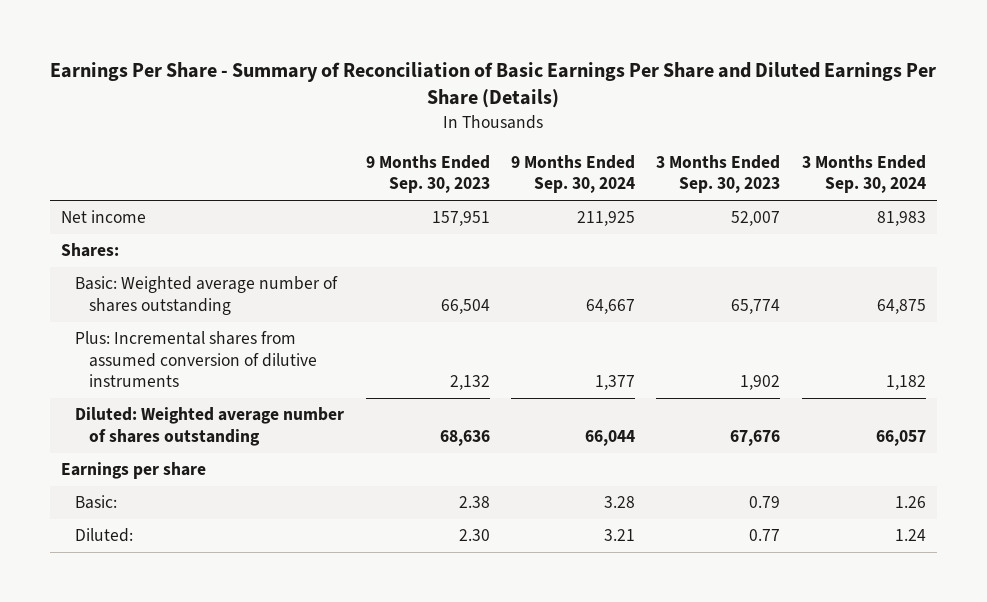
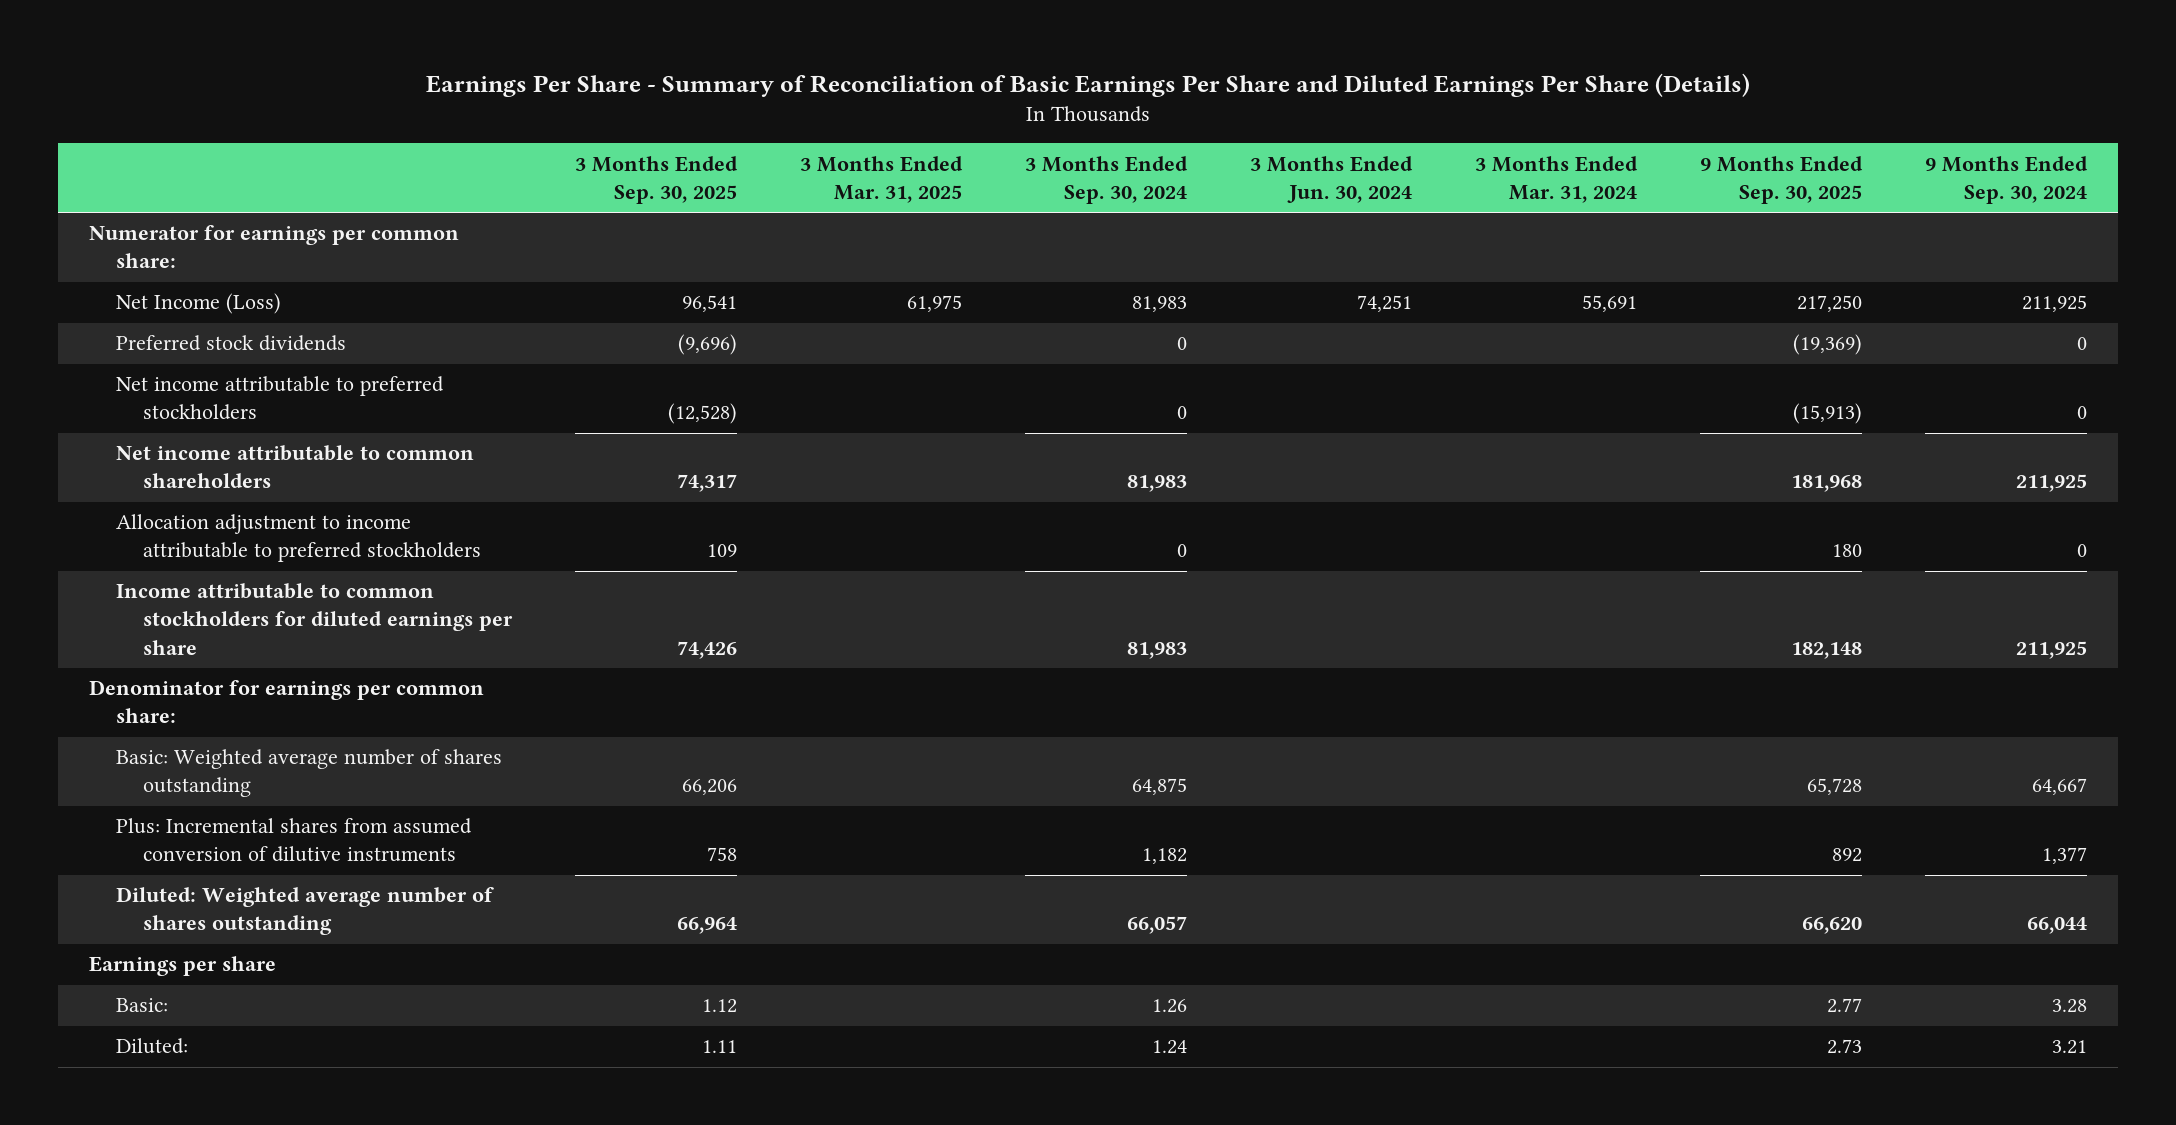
- | 9 Months Ended Sep. 30, 2023 | 9 Months Ended Sep. 30, 2024 | 3 Months Ended Sep. 30, 2023 | 3 Months Ended Sep. 30, 2024
+ | 3 Months Ended Sep. 30, 2025 | 3 Months Ended Mar. 31, 2025 | 3 Months Ended Sep. 30, 2024 | 3 Months Ended Jun. 30, 2024 | 3 Months Ended Mar. 31, 2024 | 9 Months Ended Sep. 30, 2025 | 9 Months Ended Sep. 30, 2024
- Net income | 157,951 | 211,925 | 52,007 | 81,983
- Shares:
+ Numerator for earnings per common share:
+ Net Income (Loss) | 96,541 | 61,975 | 81,983 | 74,251 | 55,691 | 217,250 | 211,925
+ Preferred stock dividends | (9,696) | | 0 | | | (19,369) | 0
+ Net income attributable to preferred stockholders | (12,528) | | 0 | | | (15,913) | 0
+ Net income attributable to common shareholders | 74,317 | | 81,983 | | | 181,968 | 211,925
+ Allocation adjustment to income attributable to preferred stockholders | 109 | | 0 | | | 180 | 0
+ Income attributable to common stockholders for diluted earnings per share | 74,426 | | 81,983 | | | 182,148 | 211,925
+ Denominator for earnings per common share:

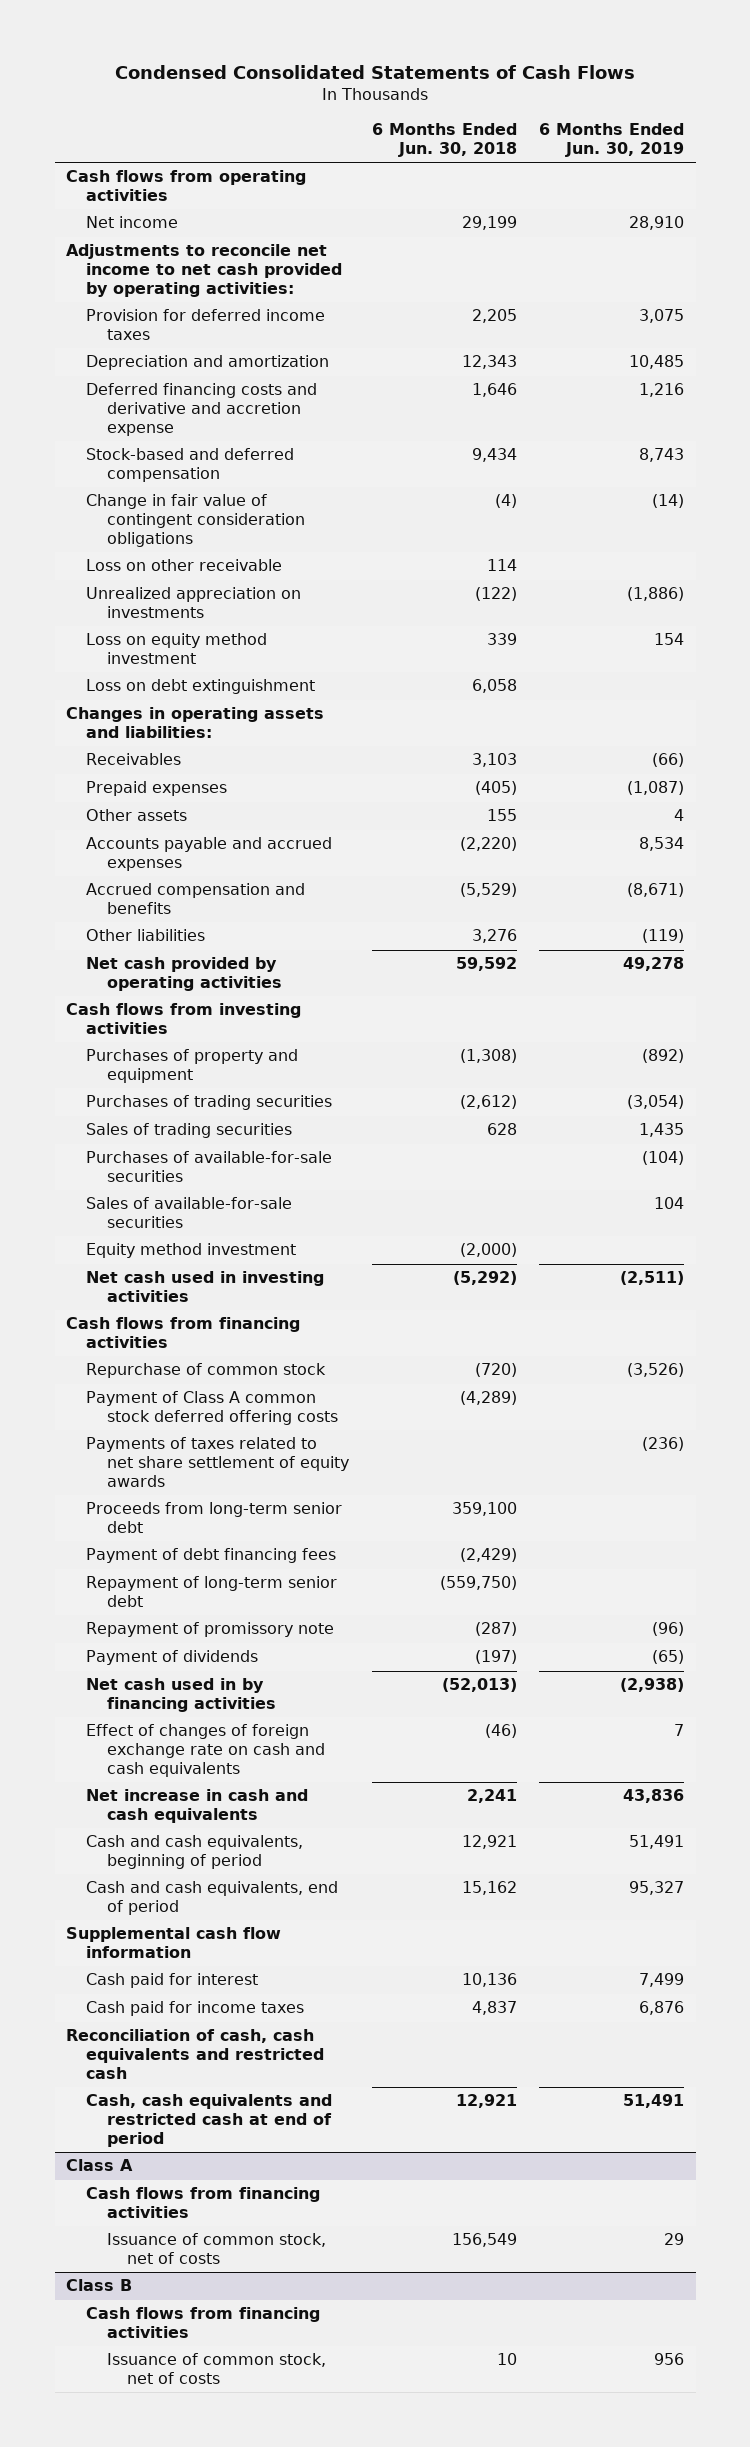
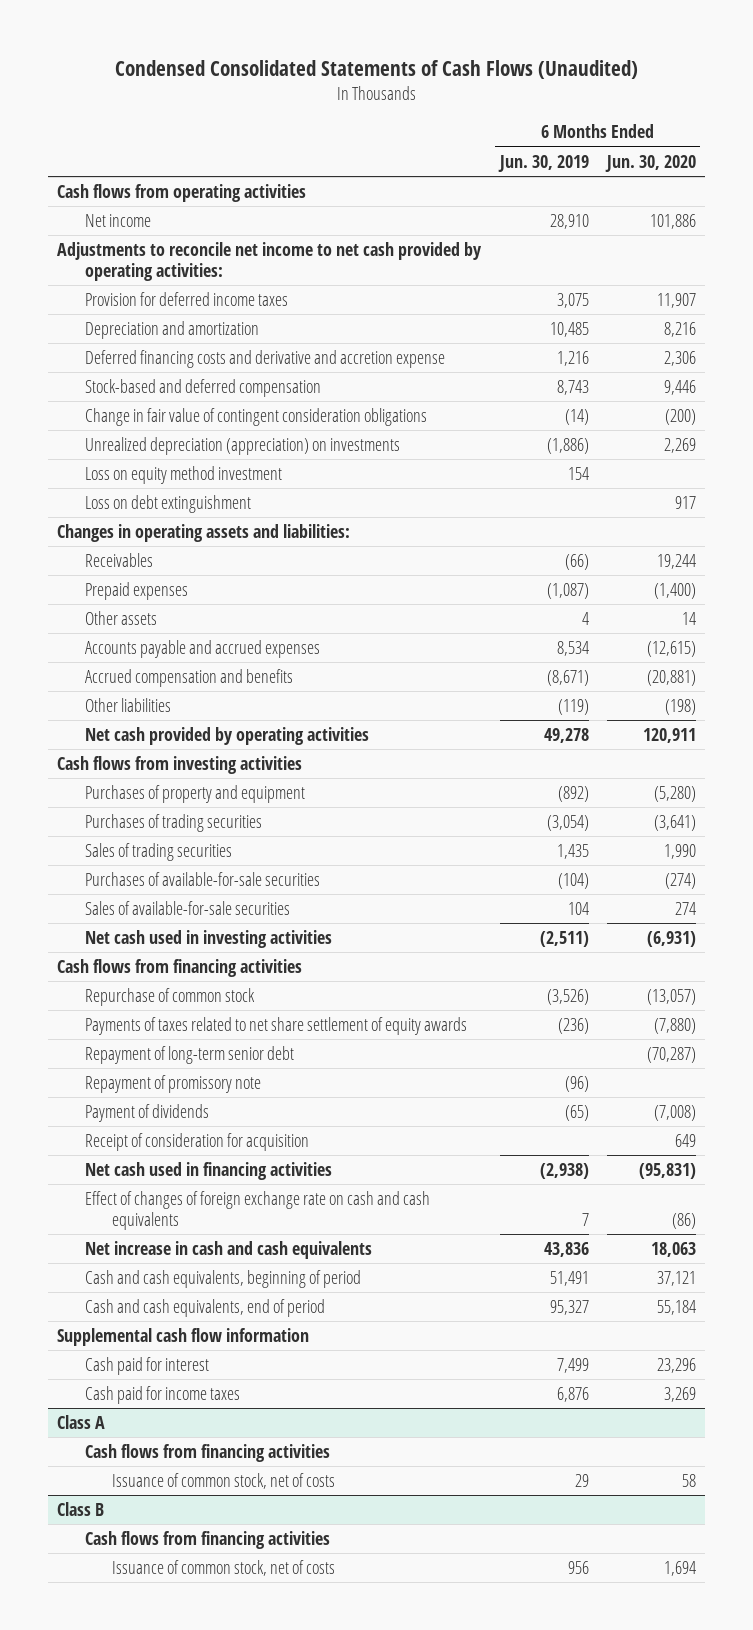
- Condensed Consolidated Statements of Cash Flows
+ Condensed Consolidated Statements of Cash Flows (Unaudited)
- | 6 Months Ended Jun. 30, 2018 | 6 Months Ended Jun. 30, 2019
+ | 6 Months Ended Jun. 30, 2019 | 6 Months Ended Jun. 30, 2020
- Loss on other receivable | 114 |
- Unrealized appreciation on investments | (122) | (1,886)
+ Unrealized depreciation (appreciation) on investments | (1,886) | 2,269
- Equity method investment | (2,000) |
- Payment of Class A common stock deferred offering costs | (4,289) |
- Proceeds from long-term senior debt | 359,100 |
- Payment of debt financing fees | (2,429) |
- Net cash used in by financing activities | (52,013) | (2,938)
+ Receipt of consideration for acquisition | | 649
+ Net cash used in financing activities | (2,938) | (95,831)
- Reconciliation of cash, cash equivalents and restricted cash
- Cash, cash equivalents and restricted cash at end of period | 12,921 | 51,491

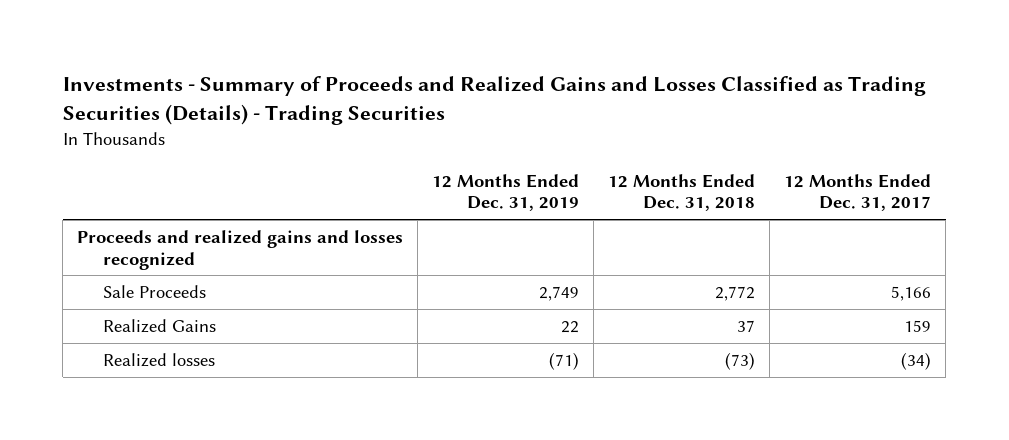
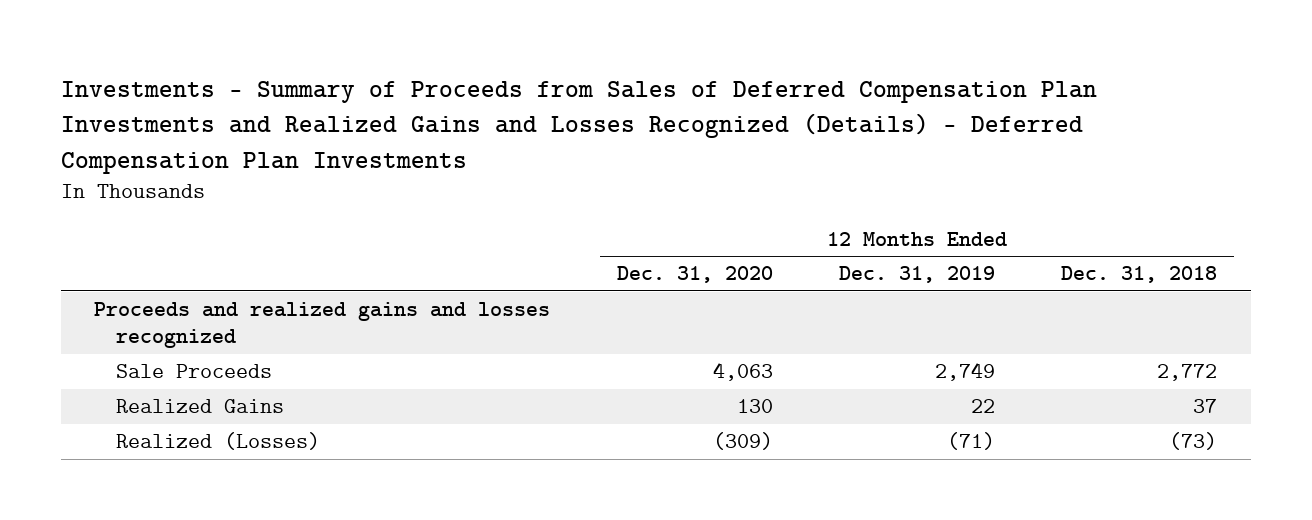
- Investments - Summary of Proceeds and Realized Gains and Losses Classified as Trading Securities (Details) - Trading Securities
+ Investments - Summary of Proceeds from Sales of Deferred Compensation Plan Investments and Realized Gains and Losses Recognized (Details) - Deferred Compensation Plan Investments
- | 12 Months Ended Dec. 31, 2019 | 12 Months Ended Dec. 31, 2018 | 12 Months Ended Dec. 31, 2017
+ | 12 Months Ended Dec. 31, 2020 | 12 Months Ended Dec. 31, 2019 | 12 Months Ended Dec. 31, 2018
- Realized losses | (71) | (73) | (34)
+ Realized (Losses) | (309) | (71) | (73)

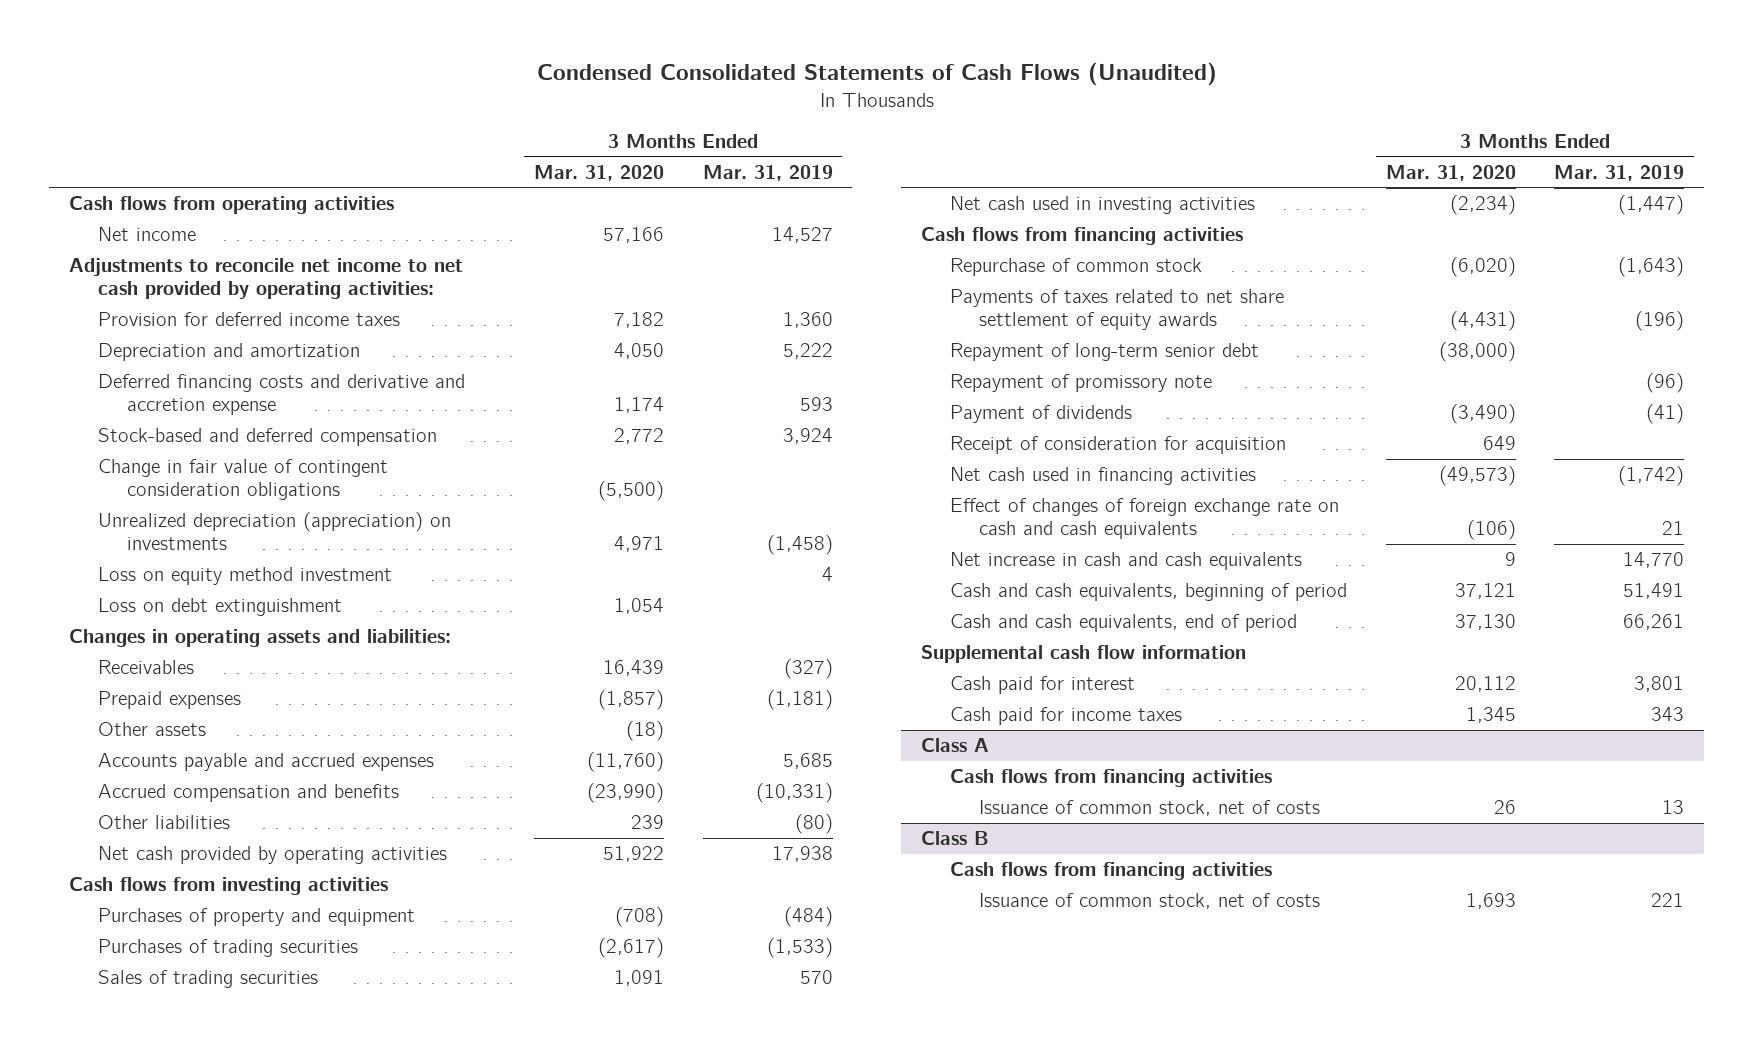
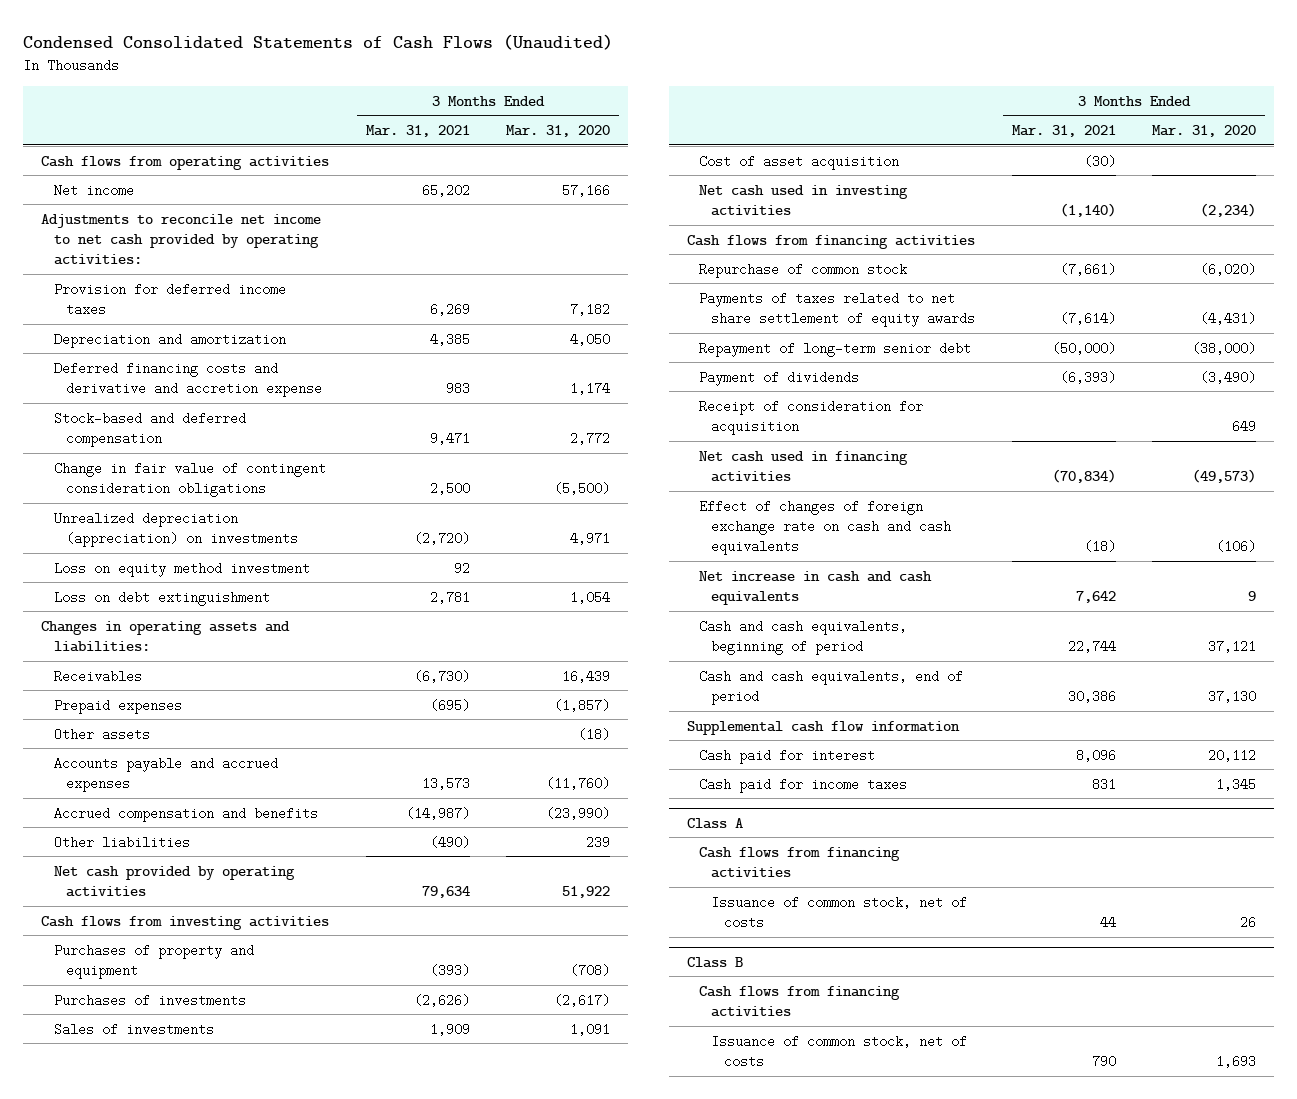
- | 3 Months Ended Mar. 31, 2020 | 3 Months Ended Mar. 31, 2019
+ | 3 Months Ended Mar. 31, 2021 | 3 Months Ended Mar. 31, 2020
- Purchases of trading securities | (2,617) | (1,533)
- Sales of trading securities | 1,091 | 570
+ Purchases of investments | (2,626) | (2,617)
+ Sales of investments | 1,909 | 1,091
+ Cost of asset acquisition | (30) |
- Repayment of promissory note | | (96)

